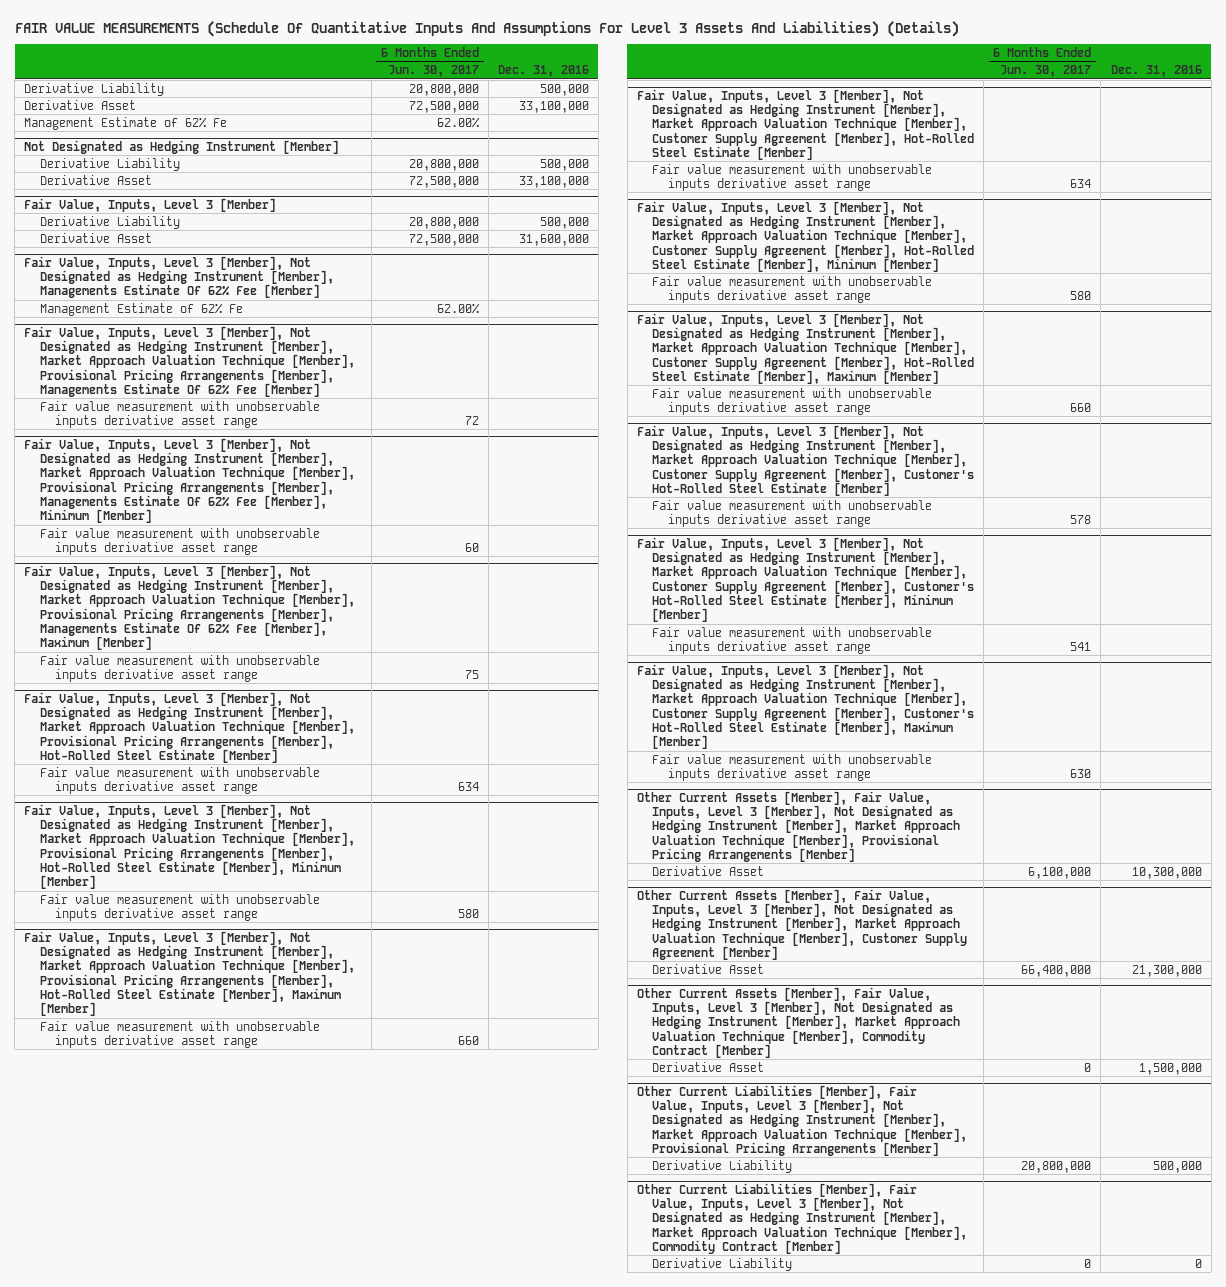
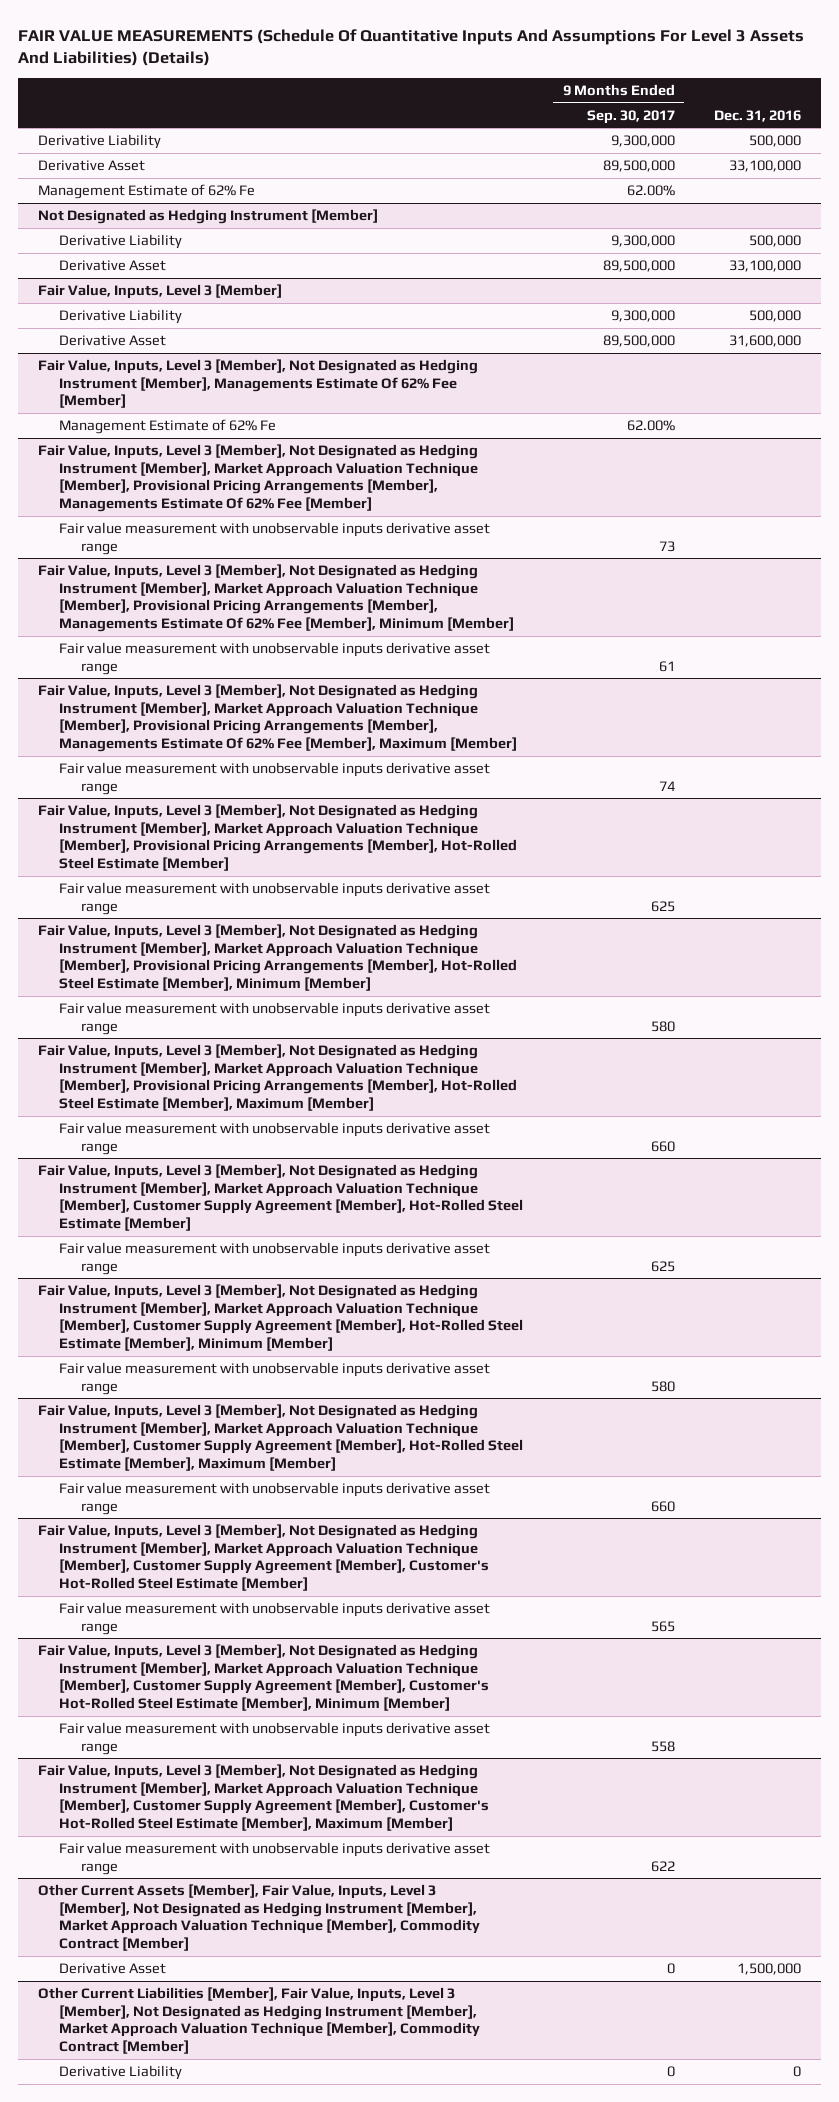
- | 6 Months Ended Jun. 30, 2017 | Dec. 31, 2016
+ | 9 Months Ended Sep. 30, 2017 | Dec. 31, 2016
- Other Current Assets [Member], Fair Value, Inputs, Level 3 [Member], Not Designated as Hedging Instrument [Member], Market Approach Valuation Technique [Member], Provisional Pricing Arrangements [Member]
- Derivative Asset | 6,100,000 | 10,300,000
- Other Current Assets [Member], Fair Value, Inputs, Level 3 [Member], Not Designated as Hedging Instrument [Member], Market Approach Valuation Technique [Member], Customer Supply Agreement [Member]
- Derivative Asset | 66,400,000 | 21,300,000
- Other Current Liabilities [Member], Fair Value, Inputs, Level 3 [Member], Not Designated as Hedging Instrument [Member], Market Approach Valuation Technique [Member], Provisional Pricing Arrangements [Member]
- Derivative Liability | 20,800,000 | 500,000

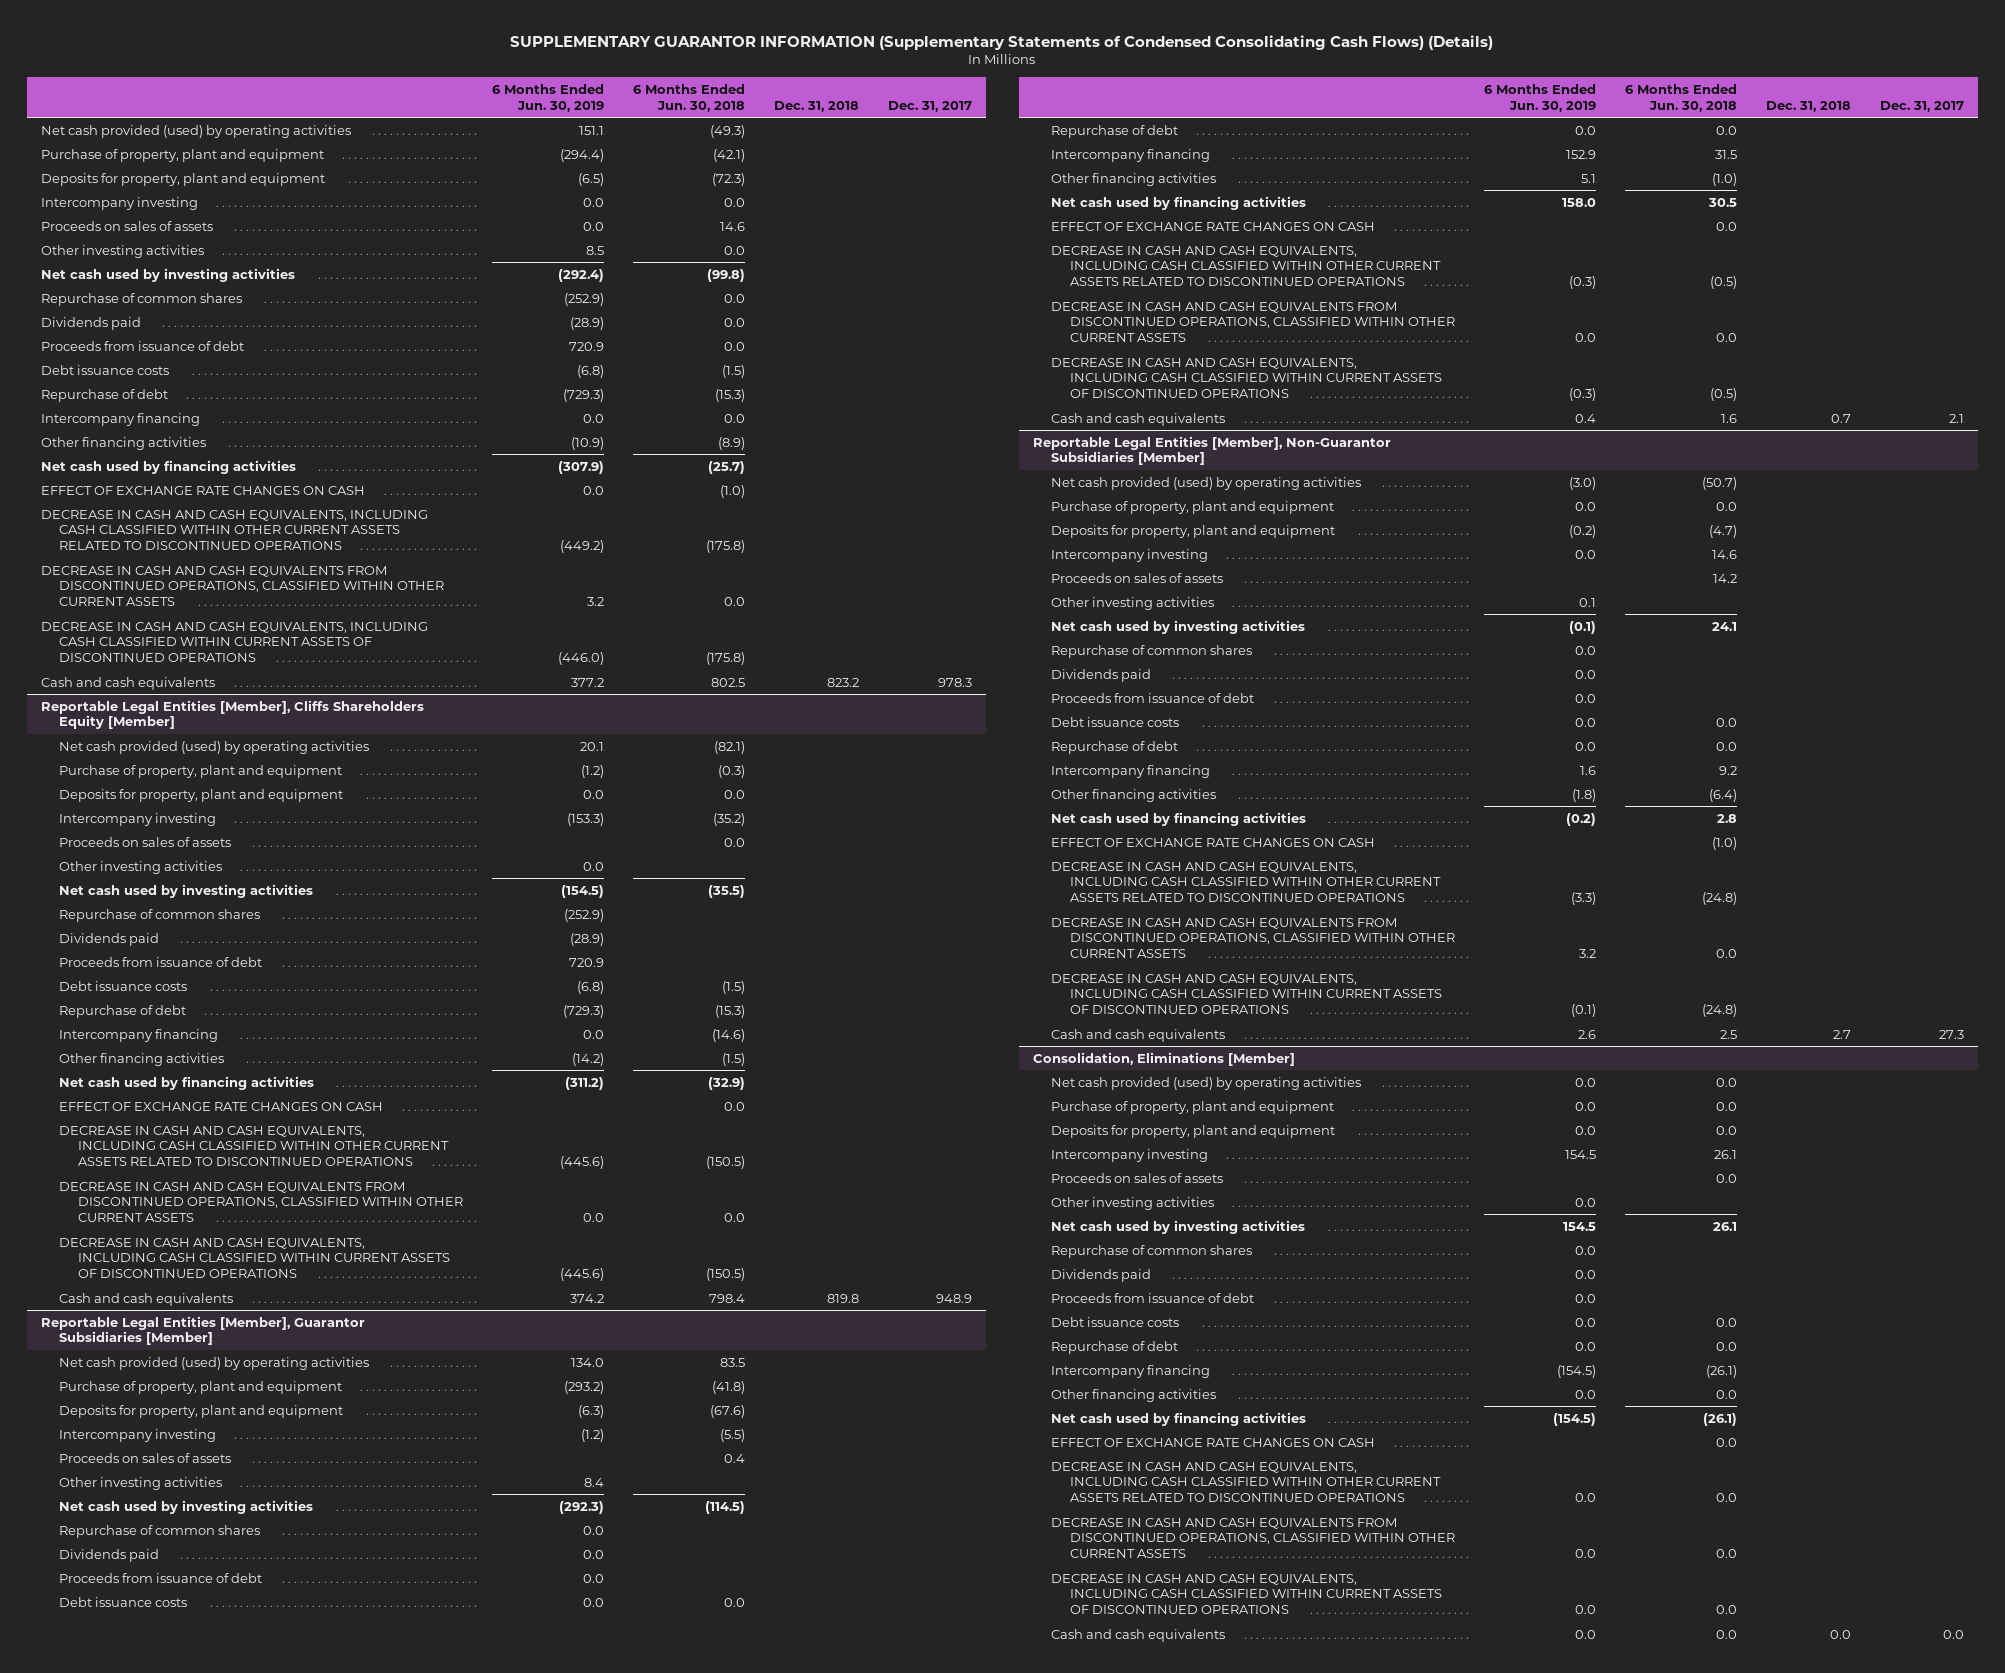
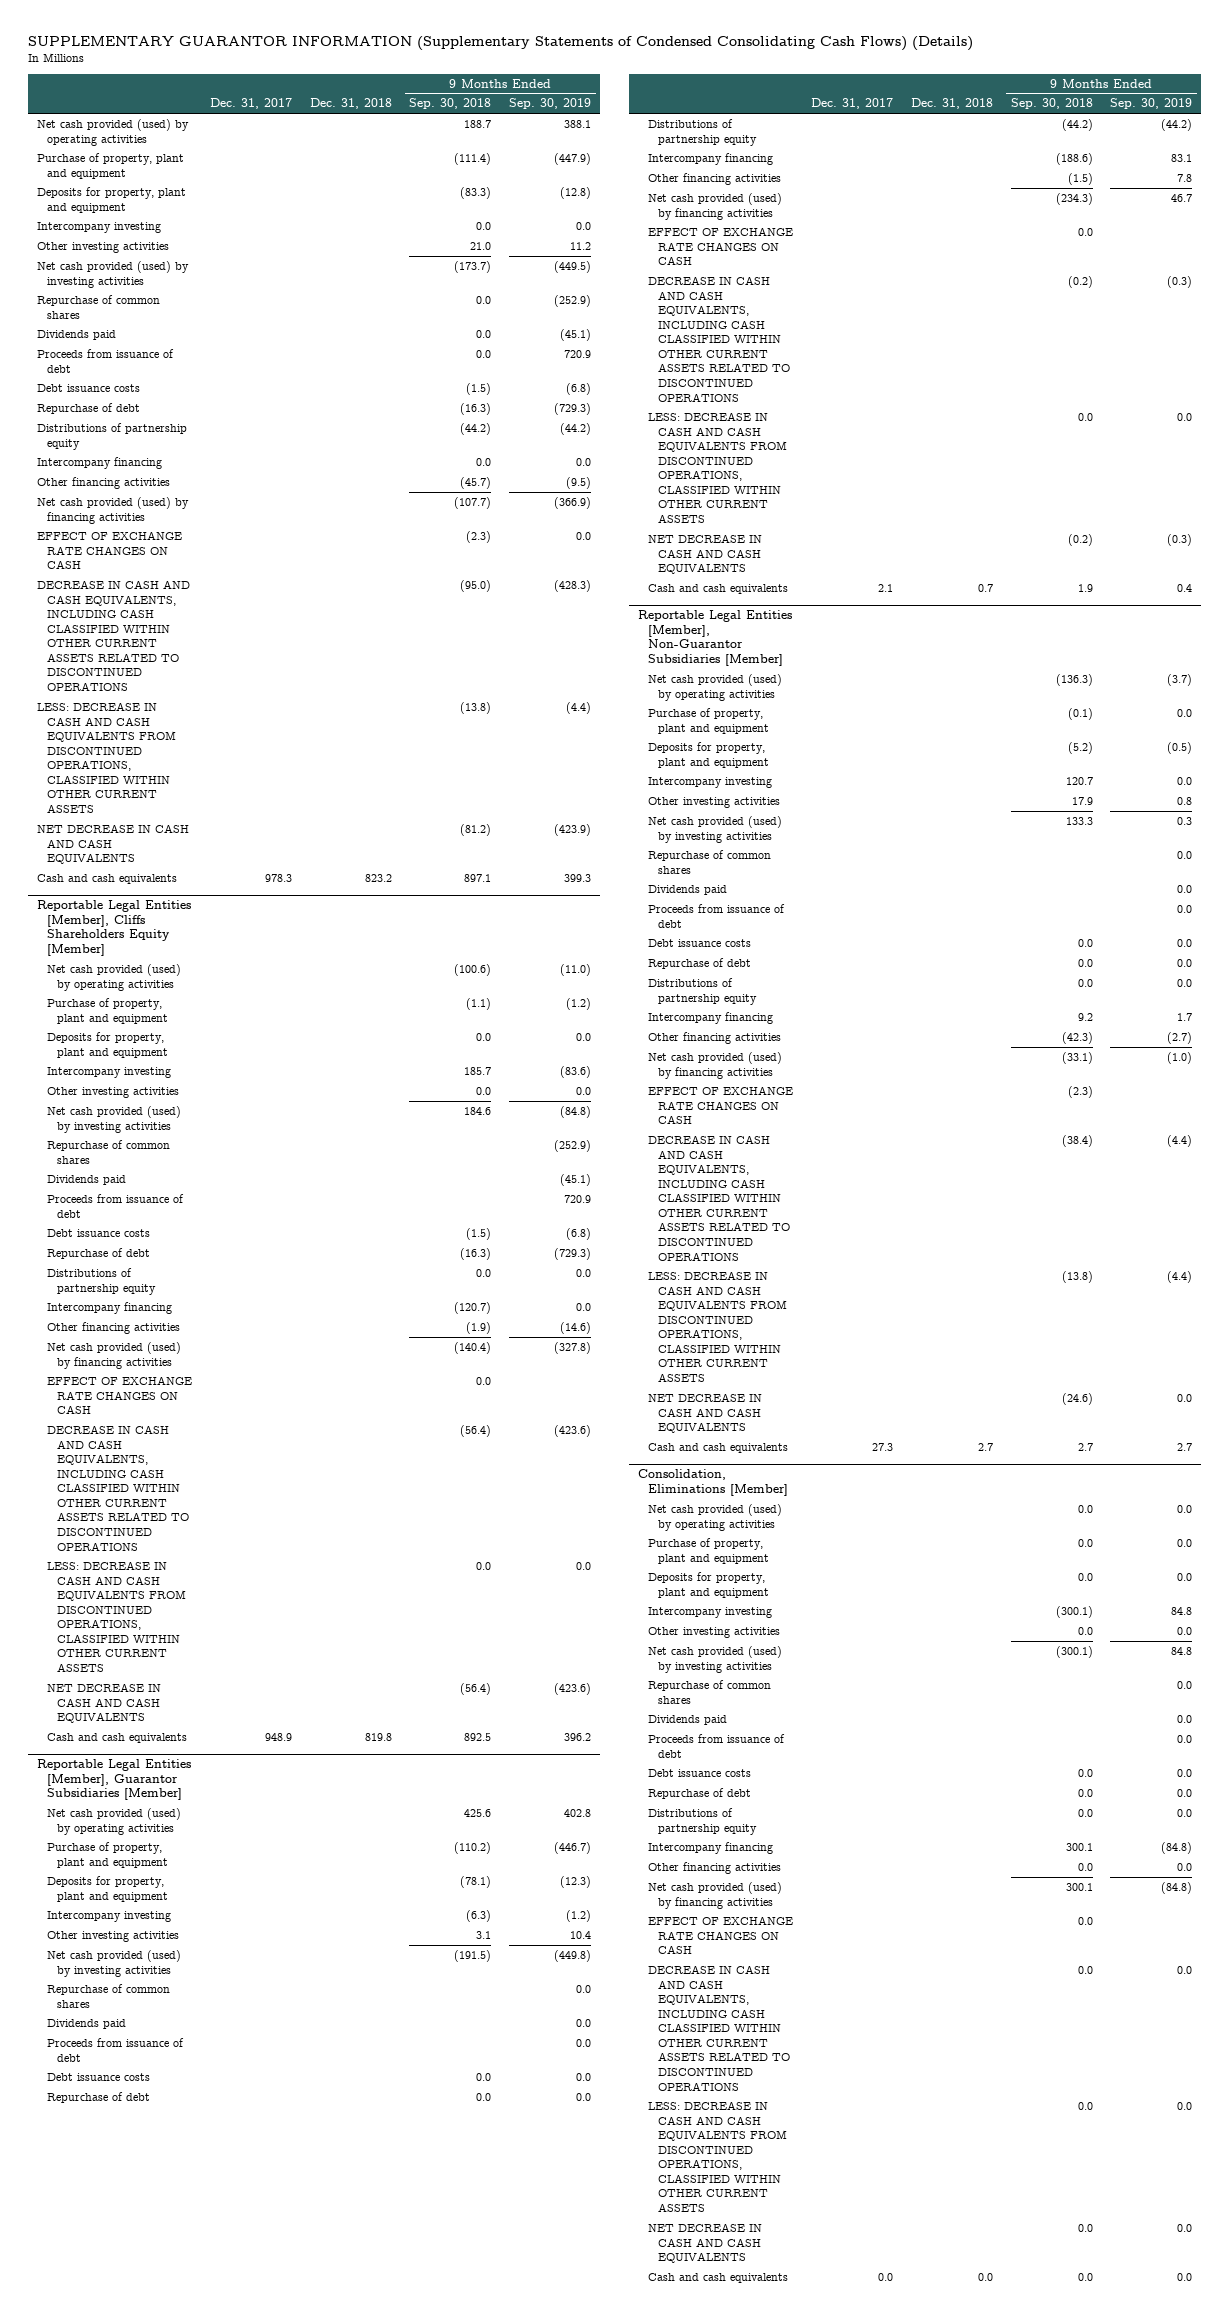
- | 6 Months Ended Jun. 30, 2019 | 6 Months Ended Jun. 30, 2018 | Dec. 31, 2018 | Dec. 31, 2017
+ | Dec. 31, 2017 | Dec. 31, 2018 | 9 Months Ended Sep. 30, 2018 | 9 Months Ended Sep. 30, 2019
- Proceeds on sales of assets | 0.0 | 14.6 | |
- Net cash used by investing activities | (292.4) | (99.8) | |
+ Net cash provided (used) by investing activities | | | (173.7) | (449.5)
+ Distributions of partnership equity | | | (44.2) | (44.2)
- Net cash used by financing activities | (307.9) | (25.7) | |
+ Net cash provided (used) by financing activities | | | (107.7) | (366.9)
- DECREASE IN CASH AND CASH EQUIVALENTS FROM DISCONTINUED OPERATIONS, CLASSIFIED WITHIN OTHER CURRENT ASSETS | 3.2 | 0.0 | |
- DECREASE IN CASH AND CASH EQUIVALENTS, INCLUDING CASH CLASSIFIED WITHIN CURRENT ASSETS OF DISCONTINUED OPERATIONS | (446.0) | (175.8) | |
+ LESS: DECREASE IN CASH AND CASH EQUIVALENTS FROM DISCONTINUED OPERATIONS, CLASSIFIED WITHIN OTHER CURRENT ASSETS | | | (13.8) | (4.4)
+ NET DECREASE IN CASH AND CASH EQUIVALENTS | | | (81.2) | (423.9)
@ Reportable Legal Entities [Member], Cliffs Shareholders Equity [Member]
- Proceeds on sales of assets | | 0.0 | |
- Net cash used by investing activities | (154.5) | (35.5) | |
+ Net cash provided (used) by investing activities | | | 184.6 | (84.8)
+ Distributions of partnership equity | | | 0.0 | 0.0
- Net cash used by financing activities | (311.2) | (32.9) | |
+ Net cash provided (used) by financing activities | | | (140.4) | (327.8)
- DECREASE IN CASH AND CASH EQUIVALENTS FROM DISCONTINUED OPERATIONS, CLASSIFIED WITHIN OTHER CURRENT ASSETS | 0.0 | 0.0 | |
- DECREASE IN CASH AND CASH EQUIVALENTS, INCLUDING CASH CLASSIFIED WITHIN CURRENT ASSETS OF DISCONTINUED OPERATIONS | (445.6) | (150.5) | |
+ LESS: DECREASE IN CASH AND CASH EQUIVALENTS FROM DISCONTINUED OPERATIONS, CLASSIFIED WITHIN OTHER CURRENT ASSETS | | | 0.0 | 0.0
+ NET DECREASE IN CASH AND CASH EQUIVALENTS | | | (56.4) | (423.6)
@ Reportable Legal Entities [Member], Guarantor Subsidiaries [Member]
- Proceeds on sales of assets | | 0.4 | |
- Net cash used by investing activities | (292.3) | (114.5) | |
+ Net cash provided (used) by investing activities | | | (191.5) | (449.8)
+ Distributions of partnership equity | | | (44.2) | (44.2)
- Net cash used by financing activities | 158.0 | 30.5 | |
+ Net cash provided (used) by financing activities | | | (234.3) | 46.7
- DECREASE IN CASH AND CASH EQUIVALENTS FROM DISCONTINUED OPERATIONS, CLASSIFIED WITHIN OTHER CURRENT ASSETS | 0.0 | 0.0 | |
- DECREASE IN CASH AND CASH EQUIVALENTS, INCLUDING CASH CLASSIFIED WITHIN CURRENT ASSETS OF DISCONTINUED OPERATIONS | (0.3) | (0.5) | |
+ LESS: DECREASE IN CASH AND CASH EQUIVALENTS FROM DISCONTINUED OPERATIONS, CLASSIFIED WITHIN OTHER CURRENT ASSETS | | | 0.0 | 0.0
+ NET DECREASE IN CASH AND CASH EQUIVALENTS | | | (0.2) | (0.3)
@ Reportable Legal Entities [Member], Non-Guarantor Subsidiaries [Member]
- Proceeds on sales of assets | | 14.2 | |
- Net cash used by investing activities | (0.1) | 24.1 | |
+ Net cash provided (used) by investing activities | | | 133.3 | 0.3
+ Distributions of partnership equity | | | 0.0 | 0.0
- Net cash used by financing activities | (0.2) | 2.8 | |
+ Net cash provided (used) by financing activities | | | (33.1) | (1.0)
- DECREASE IN CASH AND CASH EQUIVALENTS FROM DISCONTINUED OPERATIONS, CLASSIFIED WITHIN OTHER CURRENT ASSETS | 3.2 | 0.0 | |
- DECREASE IN CASH AND CASH EQUIVALENTS, INCLUDING CASH CLASSIFIED WITHIN CURRENT ASSETS OF DISCONTINUED OPERATIONS | (0.1) | (24.8) | |
+ LESS: DECREASE IN CASH AND CASH EQUIVALENTS FROM DISCONTINUED OPERATIONS, CLASSIFIED WITHIN OTHER CURRENT ASSETS | | | (13.8) | (4.4)
+ NET DECREASE IN CASH AND CASH EQUIVALENTS | | | (24.6) | 0.0
@ Consolidation, Eliminations [Member]
- Proceeds on sales of assets | | 0.0 | |
- Net cash used by investing activities | 154.5 | 26.1 | |
+ Net cash provided (used) by investing activities | | | (300.1) | 84.8
+ Distributions of partnership equity | | | 0.0 | 0.0
- Net cash used by financing activities | (154.5) | (26.1) | |
+ Net cash provided (used) by financing activities | | | 300.1 | (84.8)
- DECREASE IN CASH AND CASH EQUIVALENTS FROM DISCONTINUED OPERATIONS, CLASSIFIED WITHIN OTHER CURRENT ASSETS | 0.0 | 0.0 | |
- DECREASE IN CASH AND CASH EQUIVALENTS, INCLUDING CASH CLASSIFIED WITHIN CURRENT ASSETS OF DISCONTINUED OPERATIONS | 0.0 | 0.0 | |
+ LESS: DECREASE IN CASH AND CASH EQUIVALENTS FROM DISCONTINUED OPERATIONS, CLASSIFIED WITHIN OTHER CURRENT ASSETS | | | 0.0 | 0.0
+ NET DECREASE IN CASH AND CASH EQUIVALENTS | | | 0.0 | 0.0

